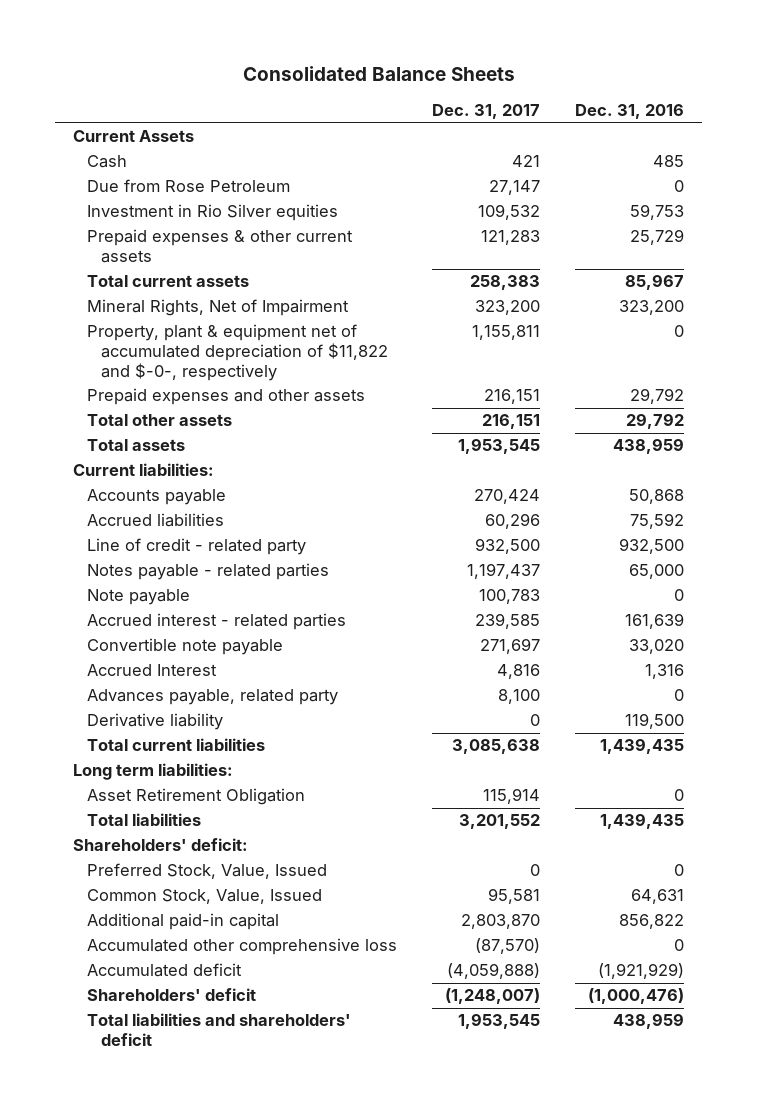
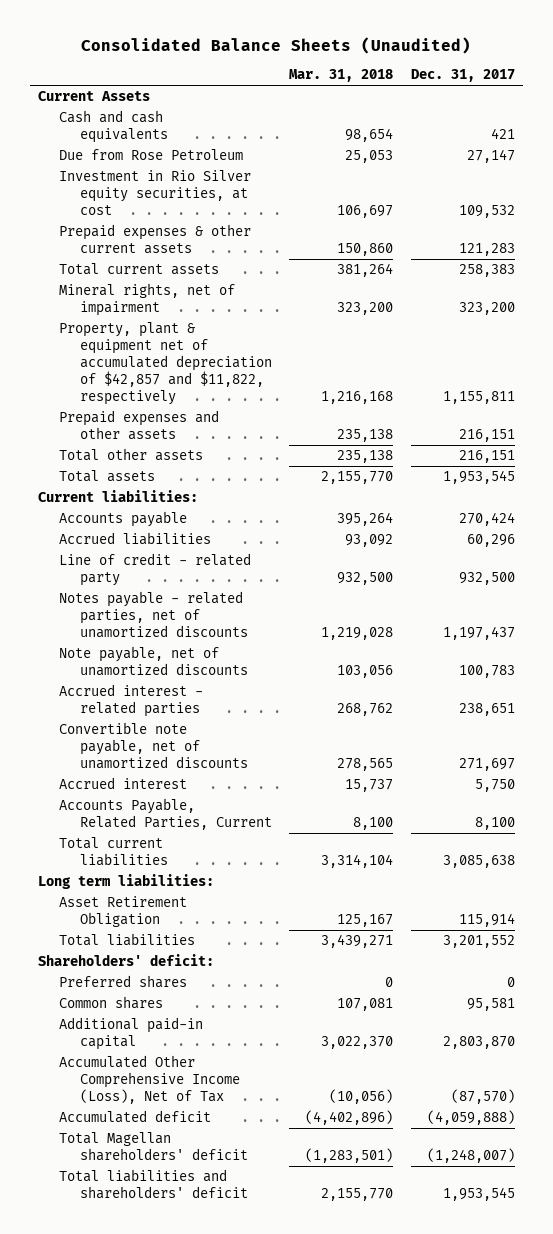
- Consolidated Balance Sheets
+ Consolidated Balance Sheets (Unaudited)
- | Dec. 31, 2017 | Dec. 31, 2016
+ | Mar. 31, 2018 | Dec. 31, 2017
- Cash | 421 | 485
+ Cash and cash equivalents | 98,654 | 421
- Investment in Rio Silver equities | 109,532 | 59,753
+ Investment in Rio Silver equity securities, at cost | 106,697 | 109,532
- Mineral Rights, Net of Impairment | 323,200 | 323,200
- Property, plant & equipment net of accumulated depreciation of $11,822 and $-0-, respectively | 1,155,811 | 0
+ Mineral rights, net of impairment | 323,200 | 323,200
+ Property, plant & equipment net of accumulated depreciation of $42,857 and $11,822, respectively | 1,216,168 | 1,155,811
- Notes payable - related parties | 1,197,437 | 65,000
- Note payable | 100,783 | 0
- Accrued interest - related parties | 239,585 | 161,639
- Convertible note payable | 271,697 | 33,020
- Accrued Interest | 4,816 | 1,316
- Advances payable, related party | 8,100 | 0
- Derivative liability | 0 | 119,500
+ Notes payable - related parties, net of unamortized discounts | 1,219,028 | 1,197,437
+ Note payable, net of unamortized discounts | 103,056 | 100,783
+ Accrued interest - related parties | 268,762 | 238,651
+ Convertible note payable, net of unamortized discounts | 278,565 | 271,697
+ Accrued interest | 15,737 | 5,750
+ Accounts Payable, Related Parties, Current | 8,100 | 8,100
- Preferred Stock, Value, Issued | 0 | 0
- Common Stock, Value, Issued | 95,581 | 64,631
+ Preferred shares | 0 | 0
+ Common shares | 107,081 | 95,581
- Accumulated other comprehensive loss | (87,570) | 0
+ Accumulated Other Comprehensive Income (Loss), Net of Tax | (10,056) | (87,570)
- Shareholders' deficit | (1,248,007) | (1,000,476)
+ Total Magellan shareholders' deficit | (1,283,501) | (1,248,007)

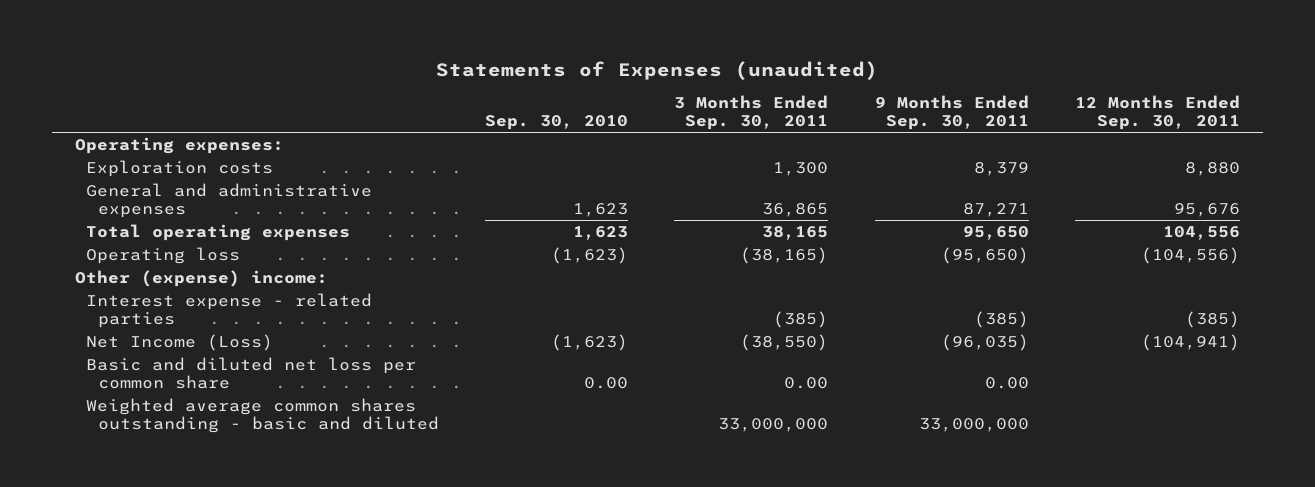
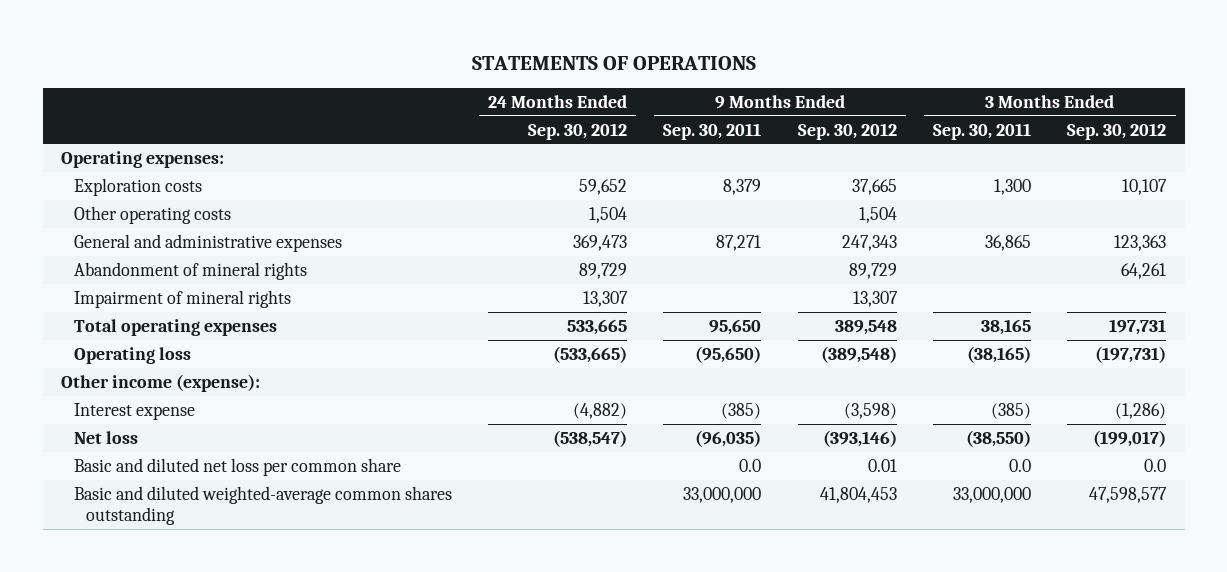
- Statements of Expenses (unaudited)
+ STATEMENTS OF OPERATIONS
- | Sep. 30, 2010 | 3 Months Ended Sep. 30, 2011 | 9 Months Ended Sep. 30, 2011 | 12 Months Ended Sep. 30, 2011
+ | 24 Months Ended Sep. 30, 2012 | 9 Months Ended Sep. 30, 2011 | 9 Months Ended Sep. 30, 2012 | 3 Months Ended Sep. 30, 2011 | 3 Months Ended Sep. 30, 2012
+ Other operating costs | 1,504 | | 1,504 | |
+ Abandonment of mineral rights | 89,729 | | 89,729 | | 64,261
+ Impairment of mineral rights | 13,307 | | 13,307 | |
- Other (expense) income:
- Interest expense - related parties | | (385) | (385) | (385)
- Net Income (Loss) | (1,623) | (38,550) | (96,035) | (104,941)
- Basic and diluted net loss per common share | 0.00 | 0.00 | 0.00 |
- Weighted average common shares outstanding - basic and diluted | | 33,000,000 | 33,000,000 |
+ Other income (expense):
+ Interest expense | (4,882) | (385) | (3,598) | (385) | (1,286)
+ Net loss | (538,547) | (96,035) | (393,146) | (38,550) | (199,017)
+ Basic and diluted net loss per common share | | 0.0 | 0.01 | 0.0 | 0.0
+ Basic and diluted weighted-average common shares outstanding | | 33,000,000 | 41,804,453 | 33,000,000 | 47,598,577

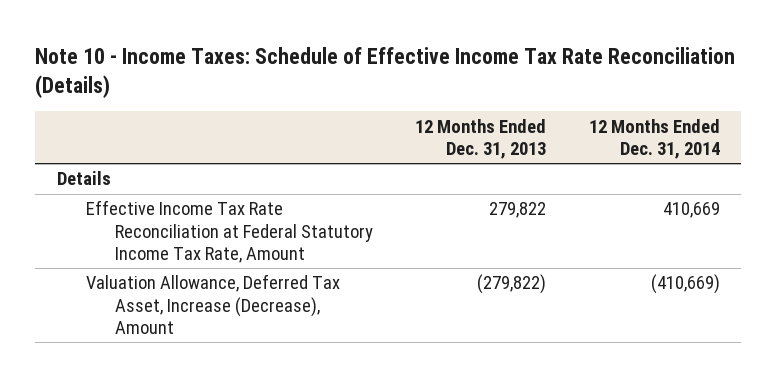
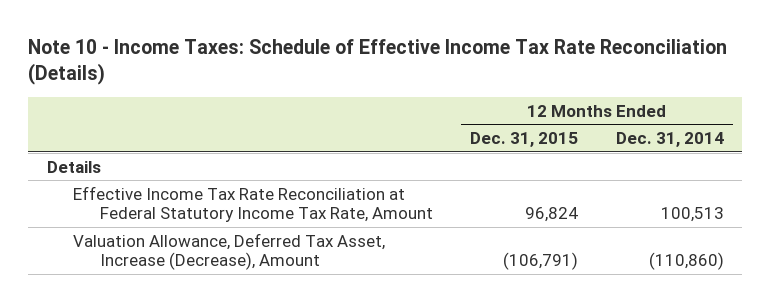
- | 12 Months Ended Dec. 31, 2013 | 12 Months Ended Dec. 31, 2014
+ | 12 Months Ended Dec. 31, 2015 | 12 Months Ended Dec. 31, 2014
- Effective Income Tax Rate Reconciliation at Federal Statutory Income Tax Rate, Amount | 279,822 | 410,669
- Valuation Allowance, Deferred Tax Asset, Increase (Decrease), Amount | (279,822) | (410,669)
+ Effective Income Tax Rate Reconciliation at Federal Statutory Income Tax Rate, Amount | 96,824 | 100,513
+ Valuation Allowance, Deferred Tax Asset, Increase (Decrease), Amount | (106,791) | (110,860)

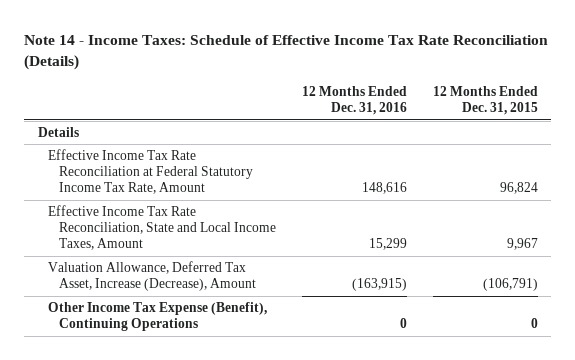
- Note 10 - Income Taxes: Schedule of Effective Income Tax Rate Reconciliation (Details)
+ Note 14 - Income Taxes: Schedule of Effective Income Tax Rate Reconciliation (Details)
- | 12 Months Ended Dec. 31, 2015 | 12 Months Ended Dec. 31, 2014
+ | 12 Months Ended Dec. 31, 2016 | 12 Months Ended Dec. 31, 2015
+ Effective Income Tax Rate Reconciliation, State and Local Income Taxes, Amount | 15,299 | 9,967
+ Other Income Tax Expense (Benefit), Continuing Operations | 0 | 0

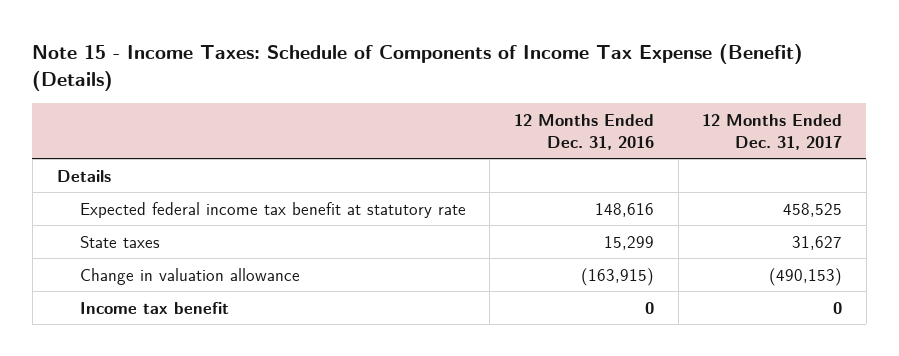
- Note 14 - Income Taxes: Schedule of Effective Income Tax Rate Reconciliation (Details)
+ Note 15 - Income Taxes: Schedule of Components of Income Tax Expense (Benefit) (Details)
- | 12 Months Ended Dec. 31, 2016 | 12 Months Ended Dec. 31, 2015
+ | 12 Months Ended Dec. 31, 2016 | 12 Months Ended Dec. 31, 2017
- Effective Income Tax Rate Reconciliation at Federal Statutory Income Tax Rate, Amount | 148,616 | 96,824
- Effective Income Tax Rate Reconciliation, State and Local Income Taxes, Amount | 15,299 | 9,967
- Valuation Allowance, Deferred Tax Asset, Increase (Decrease), Amount | (163,915) | (106,791)
- Other Income Tax Expense (Benefit), Continuing Operations | 0 | 0
+ Expected federal income tax benefit at statutory rate | 148,616 | 458,525
+ State taxes | 15,299 | 31,627
+ Change in valuation allowance | (163,915) | (490,153)
+ Income tax benefit | 0 | 0

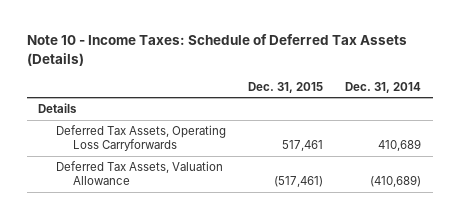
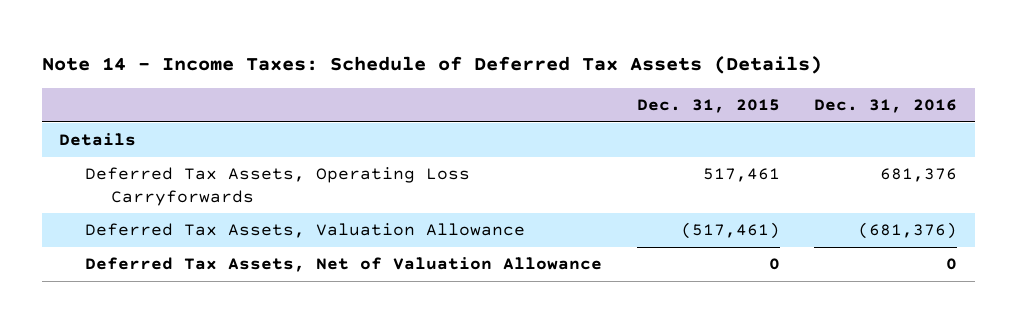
- Note 10 - Income Taxes: Schedule of Deferred Tax Assets (Details)
+ Note 14 - Income Taxes: Schedule of Deferred Tax Assets (Details)
- | Dec. 31, 2015 | Dec. 31, 2014
+ | Dec. 31, 2015 | Dec. 31, 2016
+ Deferred Tax Assets, Net of Valuation Allowance | 0 | 0

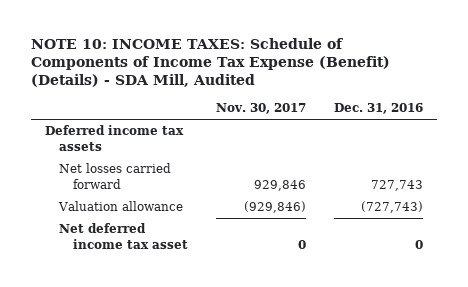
- Note 14 - Income Taxes: Schedule of Deferred Tax Assets (Details)
+ NOTE 10: INCOME TAXES: Schedule of Components of Income Tax Expense (Benefit) (Details) - SDA Mill, Audited
- | Dec. 31, 2015 | Dec. 31, 2016
+ | Nov. 30, 2017 | Dec. 31, 2016
- Details
- Deferred Tax Assets, Operating Loss Carryforwards | 517,461 | 681,376
- Deferred Tax Assets, Valuation Allowance | (517,461) | (681,376)
- Deferred Tax Assets, Net of Valuation Allowance | 0 | 0
+ Deferred income tax assets
+ Net losses carried forward | 929,846 | 727,743
+ Valuation allowance | (929,846) | (727,743)
+ Net deferred income tax asset | 0 | 0

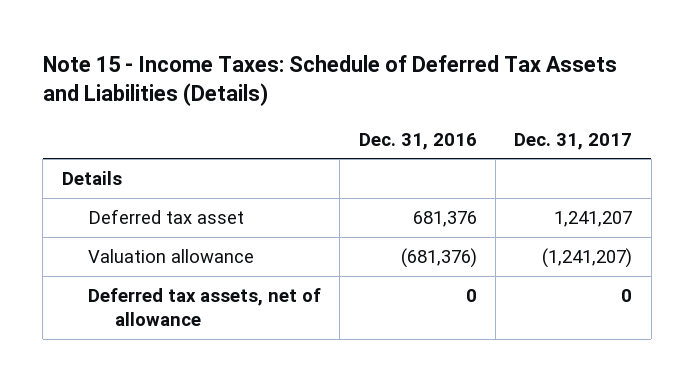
- NOTE 10: INCOME TAXES: Schedule of Components of Income Tax Expense (Benefit) (Details) - SDA Mill, Audited
+ Note 15 - Income Taxes: Schedule of Deferred Tax Assets and Liabilities (Details)
- | Nov. 30, 2017 | Dec. 31, 2016
+ | Dec. 31, 2016 | Dec. 31, 2017
- Deferred income tax assets
- Net losses carried forward | 929,846 | 727,743
- Valuation allowance | (929,846) | (727,743)
- Net deferred income tax asset | 0 | 0
+ Details
+ Deferred tax asset | 681,376 | 1,241,207
+ Valuation allowance | (681,376) | (1,241,207)
+ Deferred tax assets, net of allowance | 0 | 0

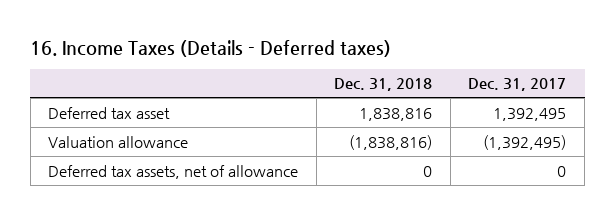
- Note 15 - Income Taxes: Schedule of Deferred Tax Assets and Liabilities (Details)
+ 16. Income Taxes (Details - Deferred taxes)
- | Dec. 31, 2016 | Dec. 31, 2017
+ | Dec. 31, 2018 | Dec. 31, 2017
- Details
- Deferred tax asset | 681,376 | 1,241,207
- Valuation allowance | (681,376) | (1,241,207)
+ Deferred tax asset | 1,838,816 | 1,392,495
+ Valuation allowance | (1,838,816) | (1,392,495)

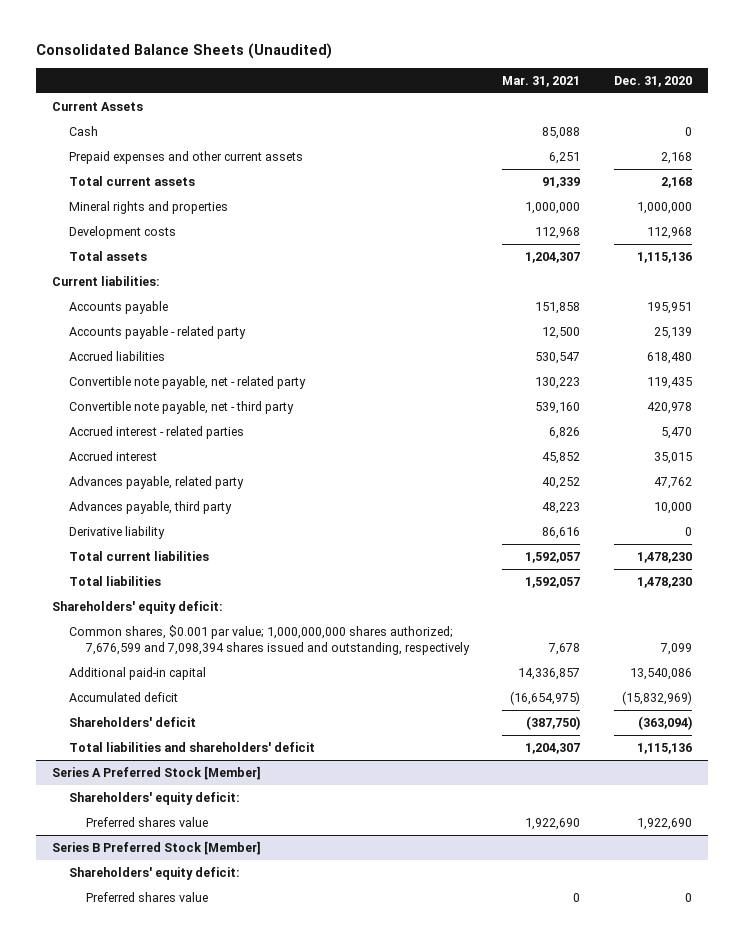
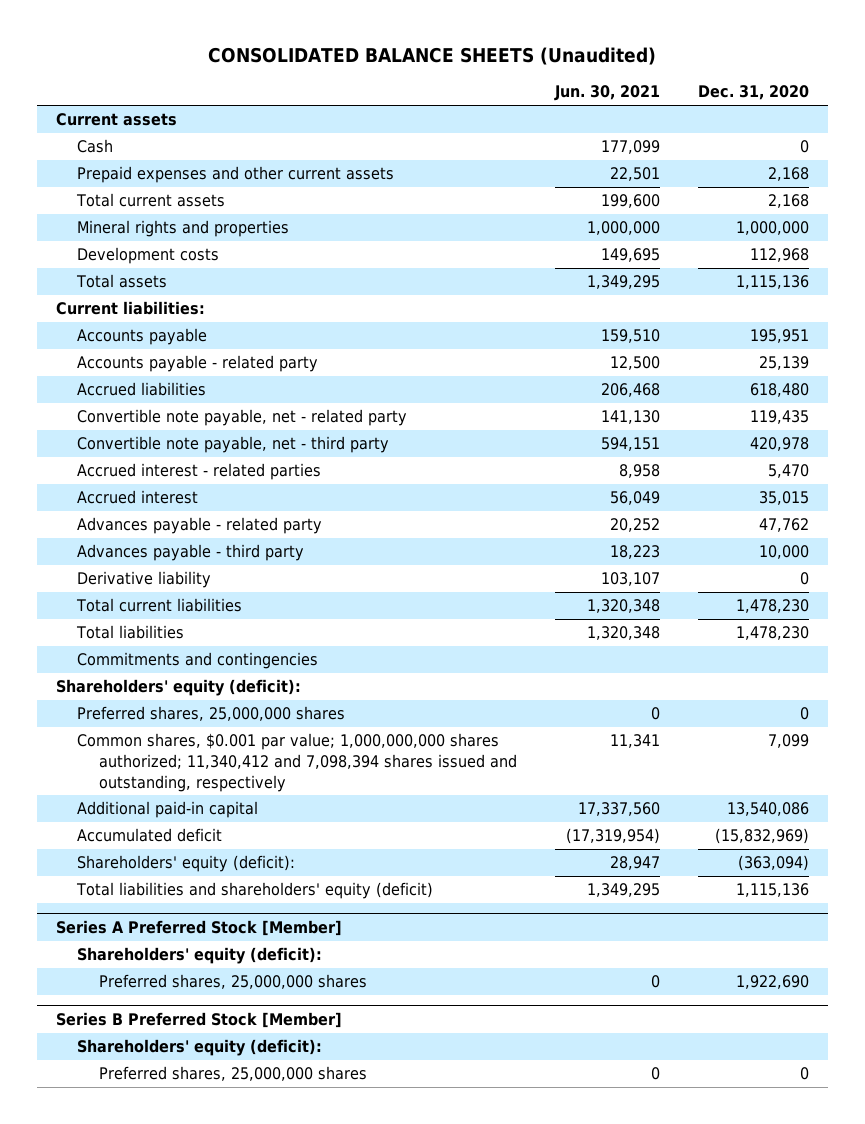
- Consolidated Balance Sheets (Unaudited)
+ CONSOLIDATED BALANCE SHEETS (Unaudited)
- | Mar. 31, 2021 | Dec. 31, 2020
+ | Jun. 30, 2021 | Dec. 31, 2020
- Current Assets
+ Current assets
- Advances payable, related party | 40,252 | 47,762
- Advances payable, third party | 48,223 | 10,000
+ Advances payable - related party | 20,252 | 47,762
+ Advances payable - third party | 18,223 | 10,000
- Shareholders' equity deficit:
- Common shares, $0.001 par value; 1,000,000,000 shares authorized; 7,676,599 and 7,098,394 shares issued and outstanding, respectively | 7,678 | 7,099
+ Commitments and contingencies
+ Shareholders' equity (deficit):
+ Preferred shares, 25,000,000 shares | 0 | 0
+ Common shares, $0.001 par value; 1,000,000,000 shares authorized; 11,340,412 and 7,098,394 shares issued and outstanding, respectively | 11,341 | 7,099
- Shareholders' deficit | (387,750) | (363,094)
- Total liabilities and shareholders' deficit | 1,204,307 | 1,115,136
+ Shareholders' equity (deficit): | 28,947 | (363,094)
+ Total liabilities and shareholders' equity (deficit) | 1,349,295 | 1,115,136
@ Series A Preferred Stock [Member]
- Shareholders' equity deficit:
- Preferred shares value | 1,922,690 | 1,922,690
+ Shareholders' equity (deficit):
+ Preferred shares, 25,000,000 shares | 0 | 1,922,690
@ Series B Preferred Stock [Member]
- Shareholders' equity deficit:
- Preferred shares value | 0 | 0
+ Shareholders' equity (deficit):
+ Preferred shares, 25,000,000 shares | 0 | 0

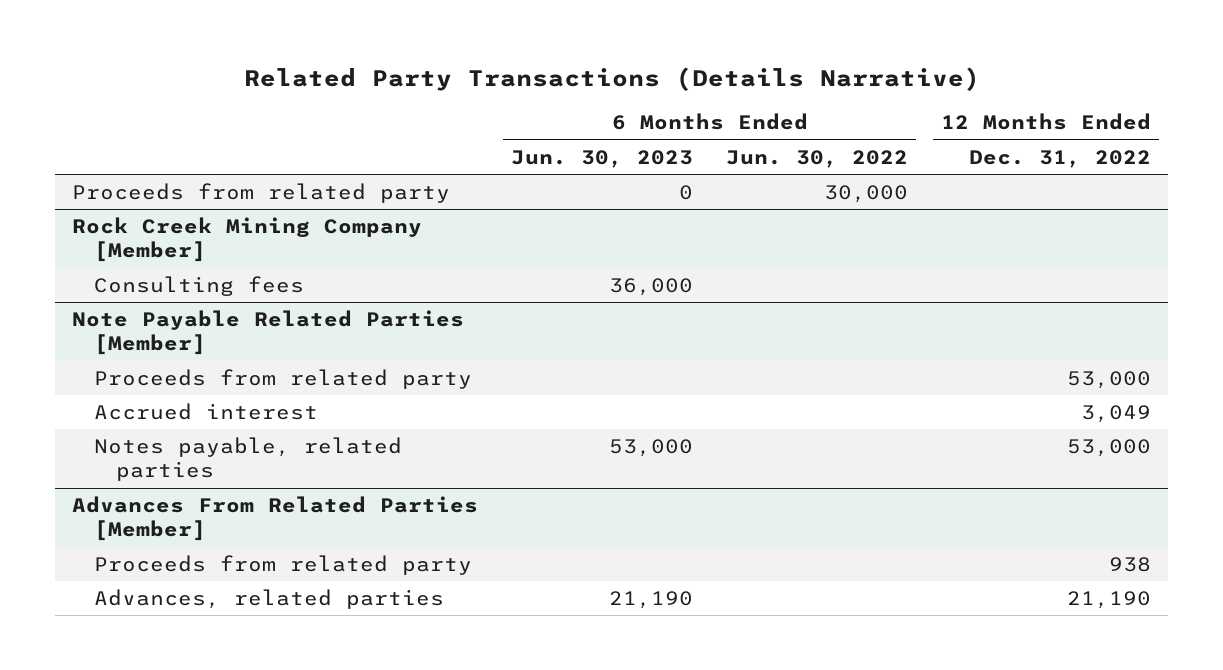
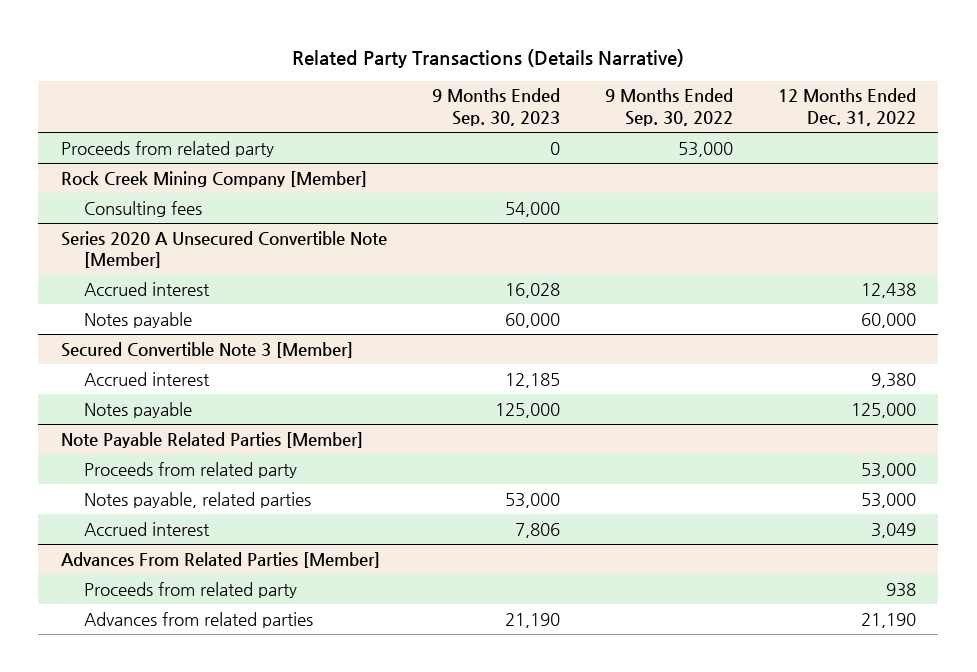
- | 6 Months Ended Jun. 30, 2023 | 6 Months Ended Jun. 30, 2022 | 12 Months Ended Dec. 31, 2022
+ | 9 Months Ended Sep. 30, 2023 | 9 Months Ended Sep. 30, 2022 | 12 Months Ended Dec. 31, 2022
+ Series 2020 A Unsecured Convertible Note [Member]
+ Accrued interest | 16,028 | | 12,438
+ Notes payable | 60,000 | | 60,000
+ Secured Convertible Note 3 [Member]
+ Accrued interest | 12,185 | | 9,380
+ Notes payable | 125,000 | | 125,000
@ Note Payable Related Parties [Member]
moved down: Accrued interest | 7,806 | | 3,049
@ Advances From Related Parties [Member]
- Advances, related parties | 21,190 | | 21,190
+ Advances from related parties | 21,190 | | 21,190

